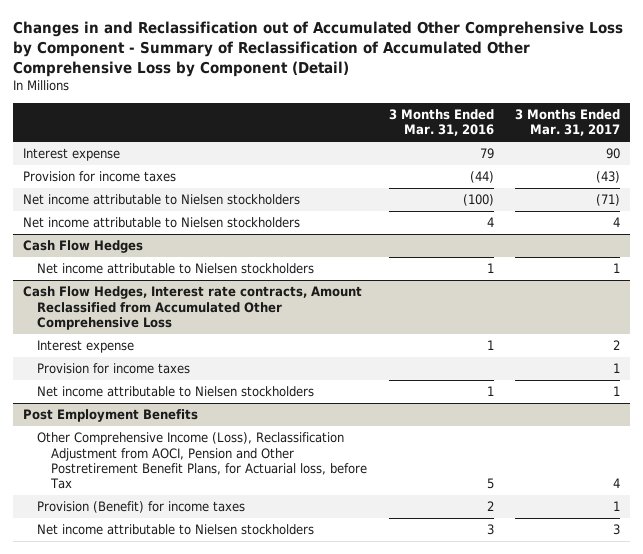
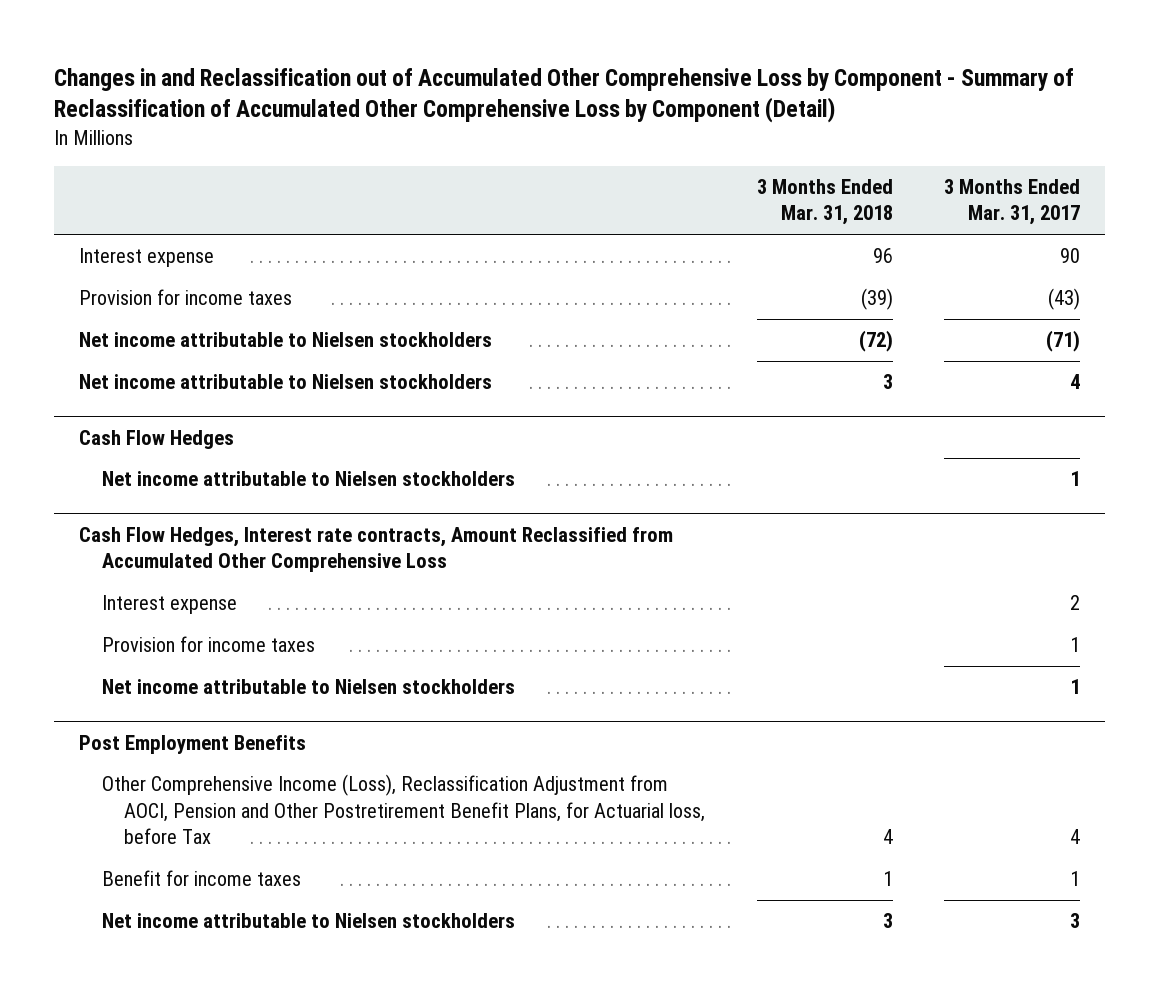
- | 3 Months Ended Mar. 31, 2016 | 3 Months Ended Mar. 31, 2017
+ | 3 Months Ended Mar. 31, 2018 | 3 Months Ended Mar. 31, 2017
@ Post Employment Benefits
- Provision (Benefit) for income taxes | 2 | 1
+ Benefit for income taxes | 1 | 1

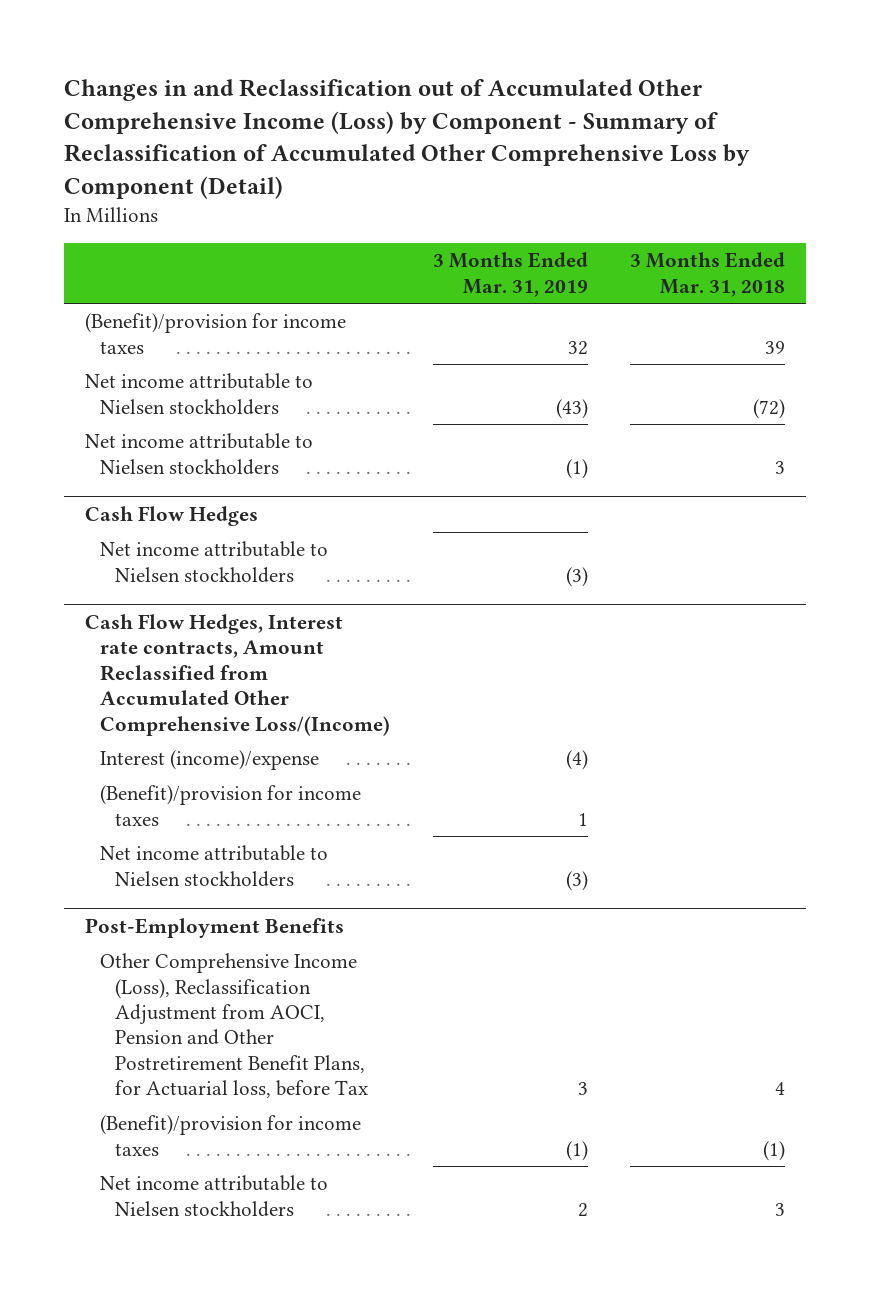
- Changes in and Reclassification out of Accumulated Other Comprehensive Loss by Component - Summary of Reclassification of Accumulated Other Comprehensive Loss by Component (Detail)
+ Changes in and Reclassification out of Accumulated Other Comprehensive Income (Loss) by Component - Summary of Reclassification of Accumulated Other Comprehensive Loss by Component (Detail)
- | 3 Months Ended Mar. 31, 2018 | 3 Months Ended Mar. 31, 2017
+ | 3 Months Ended Mar. 31, 2019 | 3 Months Ended Mar. 31, 2018
- Interest expense | 96 | 90
- Provision for income taxes | (39) | (43)
+ (Benefit)/provision for income taxes | 32 | 39
- Cash Flow Hedges, Interest rate contracts, Amount Reclassified from Accumulated Other Comprehensive Loss
- Interest expense | | 2
- Provision for income taxes | | 1
+ Cash Flow Hedges, Interest rate contracts, Amount Reclassified from Accumulated Other Comprehensive Loss/(Income)
+ Interest (income)/expense | (4) |
+ (Benefit)/provision for income taxes | 1 |
- Post Employment Benefits
+ Post-Employment Benefits
- Benefit for income taxes | 1 | 1
+ (Benefit)/provision for income taxes | (1) | (1)

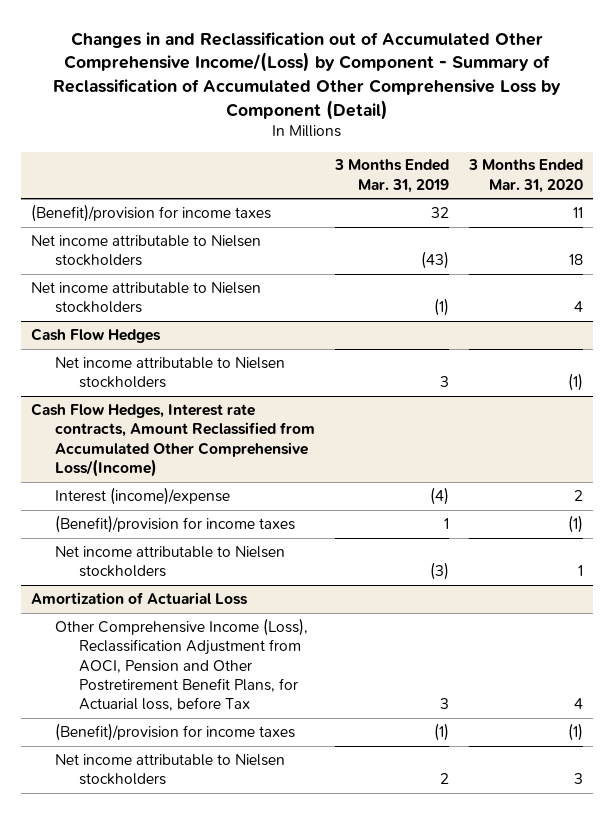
- Changes in and Reclassification out of Accumulated Other Comprehensive Income (Loss) by Component - Summary of Reclassification of Accumulated Other Comprehensive Loss by Component (Detail)
+ Changes in and Reclassification out of Accumulated Other Comprehensive Income/(Loss) by Component - Summary of Reclassification of Accumulated Other Comprehensive Loss by Component (Detail)
- | 3 Months Ended Mar. 31, 2019 | 3 Months Ended Mar. 31, 2018
+ | 3 Months Ended Mar. 31, 2019 | 3 Months Ended Mar. 31, 2020
@ Cash Flow Hedges
- Net income attributable to Nielsen stockholders | (3) |
+ Net income attributable to Nielsen stockholders | 3 | (1)
- Post-Employment Benefits
+ Amortization of Actuarial Loss

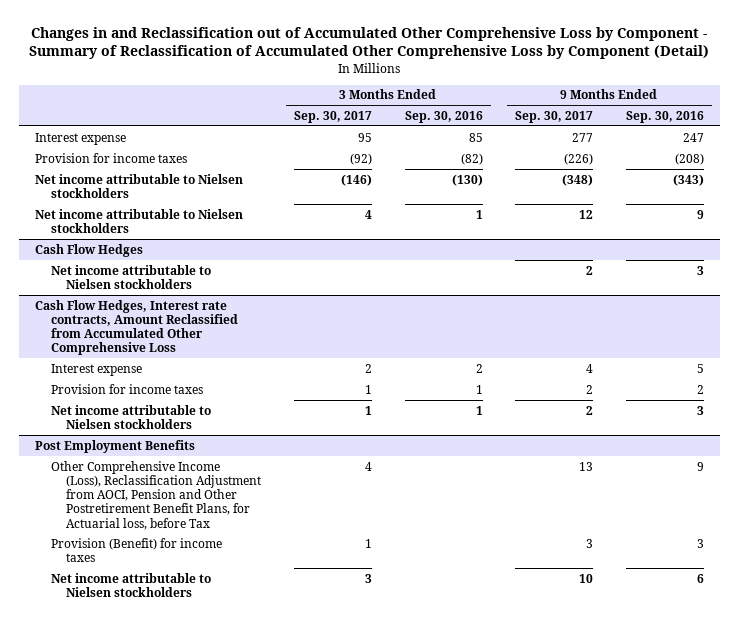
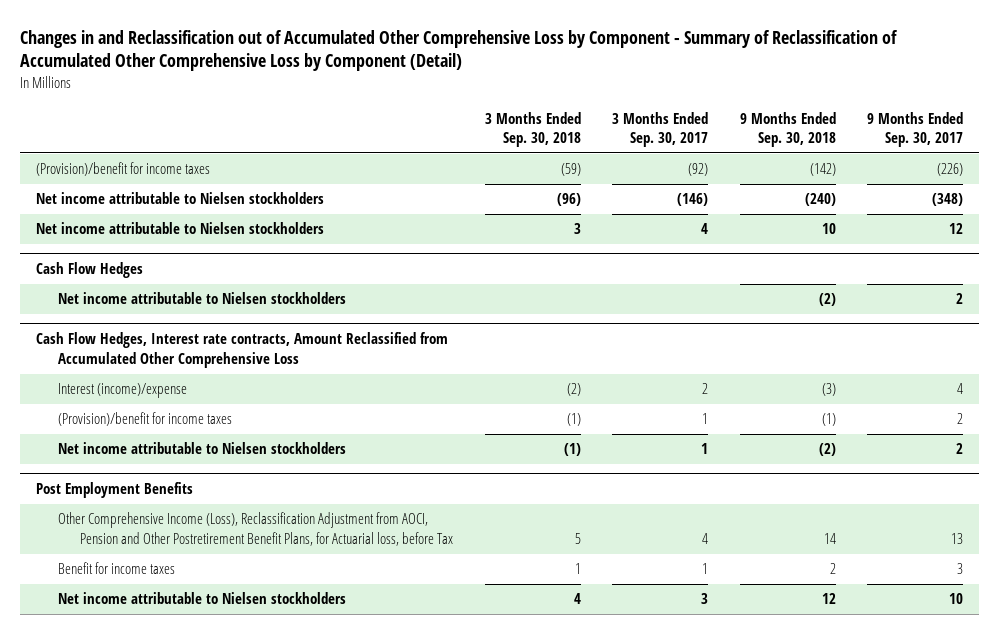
- | 3 Months Ended Sep. 30, 2017 | 3 Months Ended Sep. 30, 2016 | 9 Months Ended Sep. 30, 2017 | 9 Months Ended Sep. 30, 2016
+ | 3 Months Ended Sep. 30, 2018 | 3 Months Ended Sep. 30, 2017 | 9 Months Ended Sep. 30, 2018 | 9 Months Ended Sep. 30, 2017
- Interest expense | 95 | 85 | 277 | 247
- Provision for income taxes | (92) | (82) | (226) | (208)
+ (Provision)/benefit for income taxes | (59) | (92) | (142) | (226)
@ Cash Flow Hedges, Interest rate contracts, Amount Reclassified from Accumulated Other Comprehensive Loss
- Interest expense | 2 | 2 | 4 | 5
- Provision for income taxes | 1 | 1 | 2 | 2
+ Interest (income)/expense | (2) | 2 | (3) | 4
+ (Provision)/benefit for income taxes | (1) | 1 | (1) | 2
@ Post Employment Benefits
- Provision (Benefit) for income taxes | 1 | | 3 | 3
+ Benefit for income taxes | 1 | 1 | 2 | 3

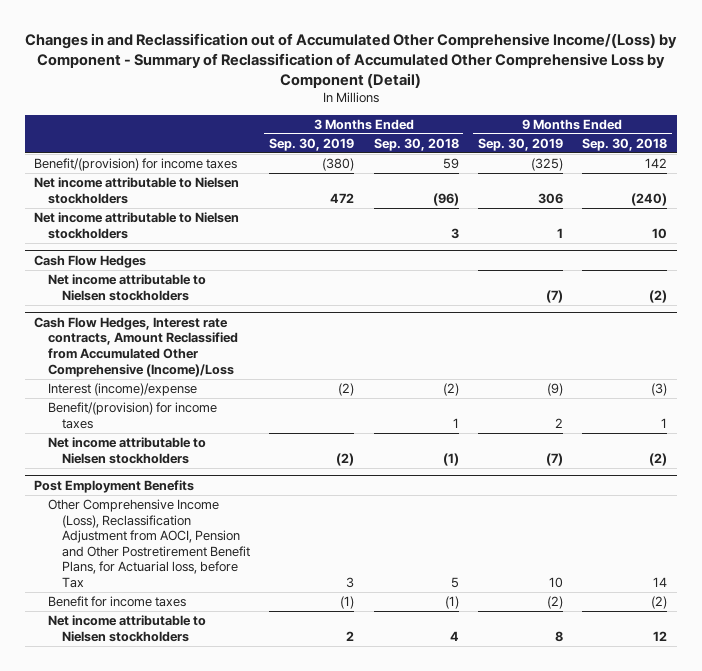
- Changes in and Reclassification out of Accumulated Other Comprehensive Loss by Component - Summary of Reclassification of Accumulated Other Comprehensive Loss by Component (Detail)
+ Changes in and Reclassification out of Accumulated Other Comprehensive Income/(Loss) by Component - Summary of Reclassification of Accumulated Other Comprehensive Loss by Component (Detail)
- | 3 Months Ended Sep. 30, 2018 | 3 Months Ended Sep. 30, 2017 | 9 Months Ended Sep. 30, 2018 | 9 Months Ended Sep. 30, 2017
+ | 3 Months Ended Sep. 30, 2019 | 3 Months Ended Sep. 30, 2018 | 9 Months Ended Sep. 30, 2019 | 9 Months Ended Sep. 30, 2018
- (Provision)/benefit for income taxes | (59) | (92) | (142) | (226)
+ Benefit/(provision) for income taxes | (380) | 59 | (325) | 142
- Cash Flow Hedges, Interest rate contracts, Amount Reclassified from Accumulated Other Comprehensive Loss
+ Cash Flow Hedges, Interest rate contracts, Amount Reclassified from Accumulated Other Comprehensive (Income)/Loss
- (Provision)/benefit for income taxes | (1) | 1 | (1) | 2
+ Benefit/(provision) for income taxes | | 1 | 2 | 1
@ Post Employment Benefits
- Benefit for income taxes | 1 | 1 | 2 | 3
+ Benefit for income taxes | (1) | (1) | (2) | (2)

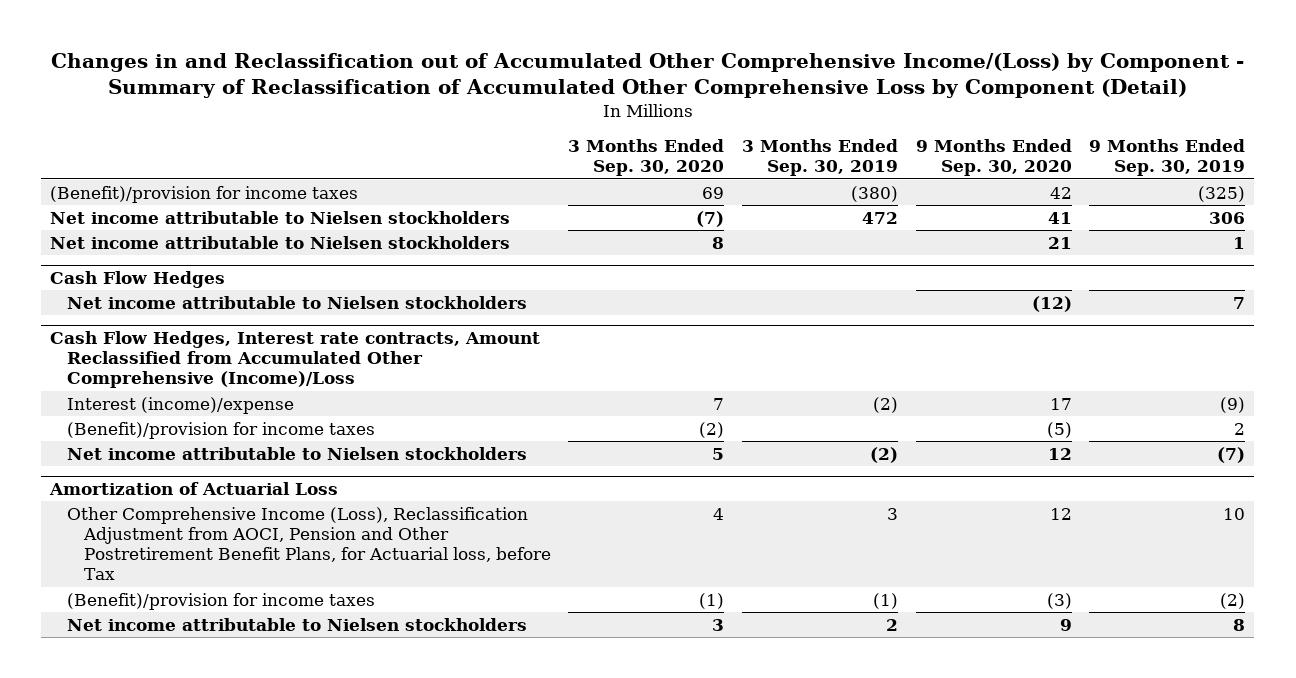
- | 3 Months Ended Sep. 30, 2019 | 3 Months Ended Sep. 30, 2018 | 9 Months Ended Sep. 30, 2019 | 9 Months Ended Sep. 30, 2018
+ | 3 Months Ended Sep. 30, 2020 | 3 Months Ended Sep. 30, 2019 | 9 Months Ended Sep. 30, 2020 | 9 Months Ended Sep. 30, 2019
- Benefit/(provision) for income taxes | (380) | 59 | (325) | 142
+ (Benefit)/provision for income taxes | 69 | (380) | 42 | (325)
@ Cash Flow Hedges
- Net income attributable to Nielsen stockholders | | | (7) | (2)
+ Net income attributable to Nielsen stockholders | | | (12) | 7
@ Cash Flow Hedges, Interest rate contracts, Amount Reclassified from Accumulated Other Comprehensive (Income)/Loss
- Benefit/(provision) for income taxes | | 1 | 2 | 1
+ (Benefit)/provision for income taxes | (2) | | (5) | 2
- Post Employment Benefits
+ Amortization of Actuarial Loss
- Benefit for income taxes | (1) | (1) | (2) | (2)
+ (Benefit)/provision for income taxes | (1) | (1) | (3) | (2)

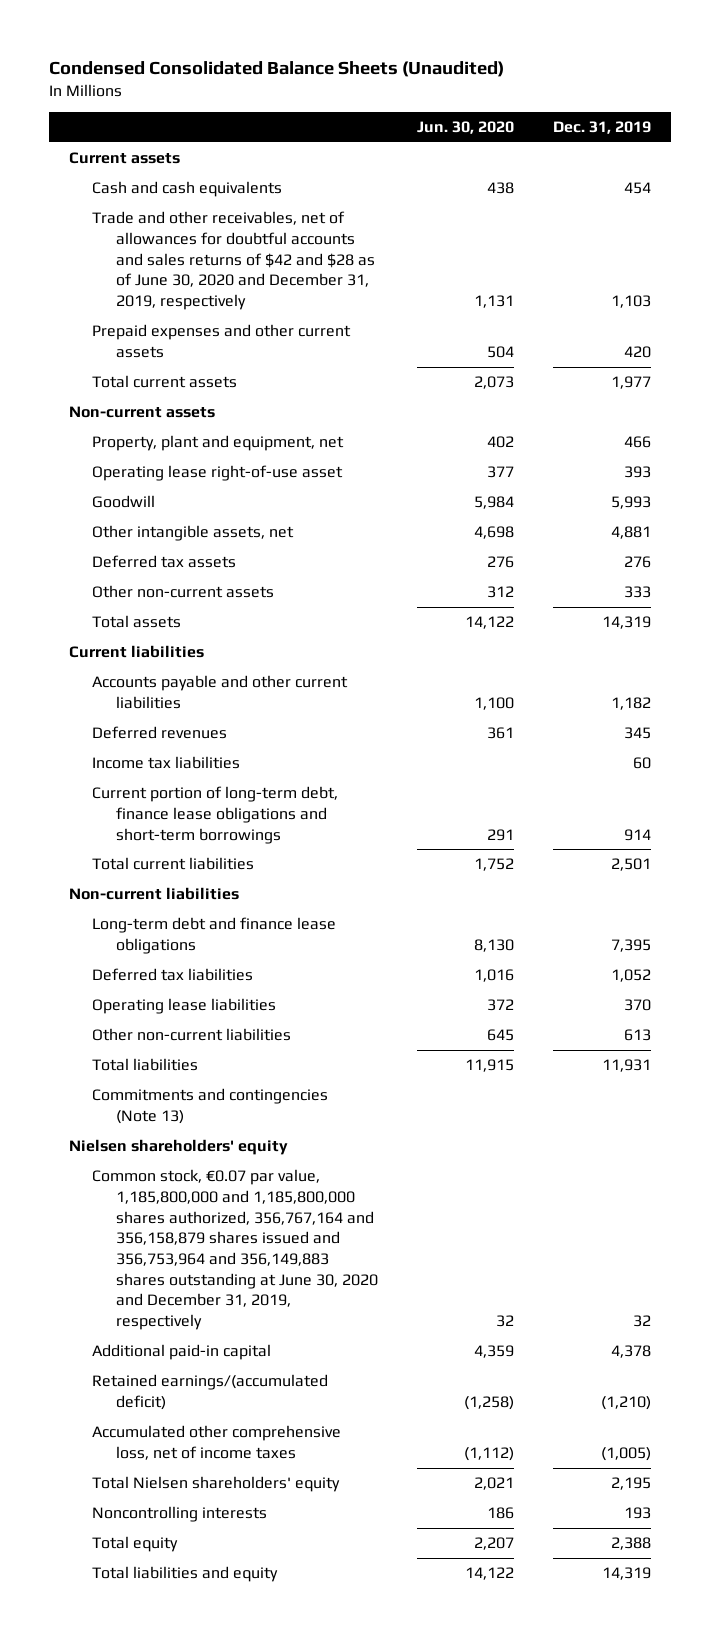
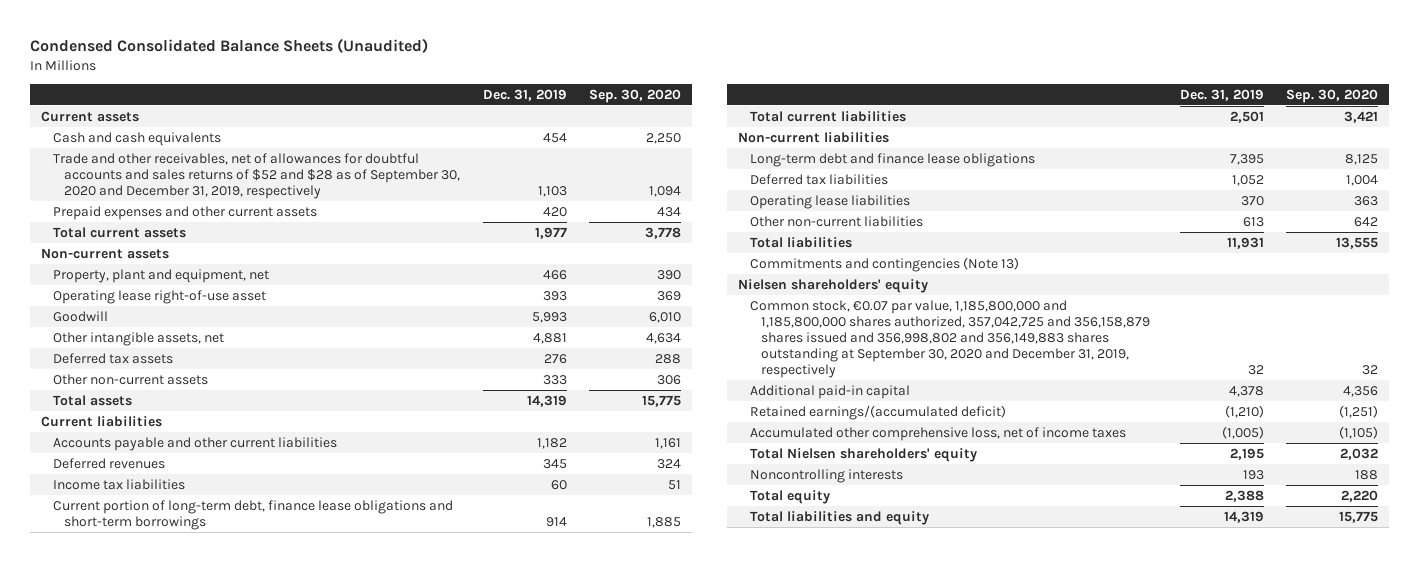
- | Jun. 30, 2020 | Dec. 31, 2019
+ | Dec. 31, 2019 | Sep. 30, 2020
- Trade and other receivables, net of allowances for doubtful accounts and sales returns of $42 and $28 as of June 30, 2020 and December 31, 2019, respectively | 1,131 | 1,103
+ Trade and other receivables, net of allowances for doubtful accounts and sales returns of $52 and $28 as of September 30, 2020 and December 31, 2019, respectively | 1,103 | 1,094
- Common stock, €0.07 par value, 1,185,800,000 and 1,185,800,000 shares authorized, 356,767,164 and 356,158,879 shares issued and 356,753,964 and 356,149,883 shares outstanding at June 30, 2020 and December 31, 2019, respectively | 32 | 32
+ Common stock, €0.07 par value, 1,185,800,000 and 1,185,800,000 shares authorized, 357,042,725 and 356,158,879 shares issued and 356,998,802 and 356,149,883 shares outstanding at September 30, 2020 and December 31, 2019, respectively | 32 | 32

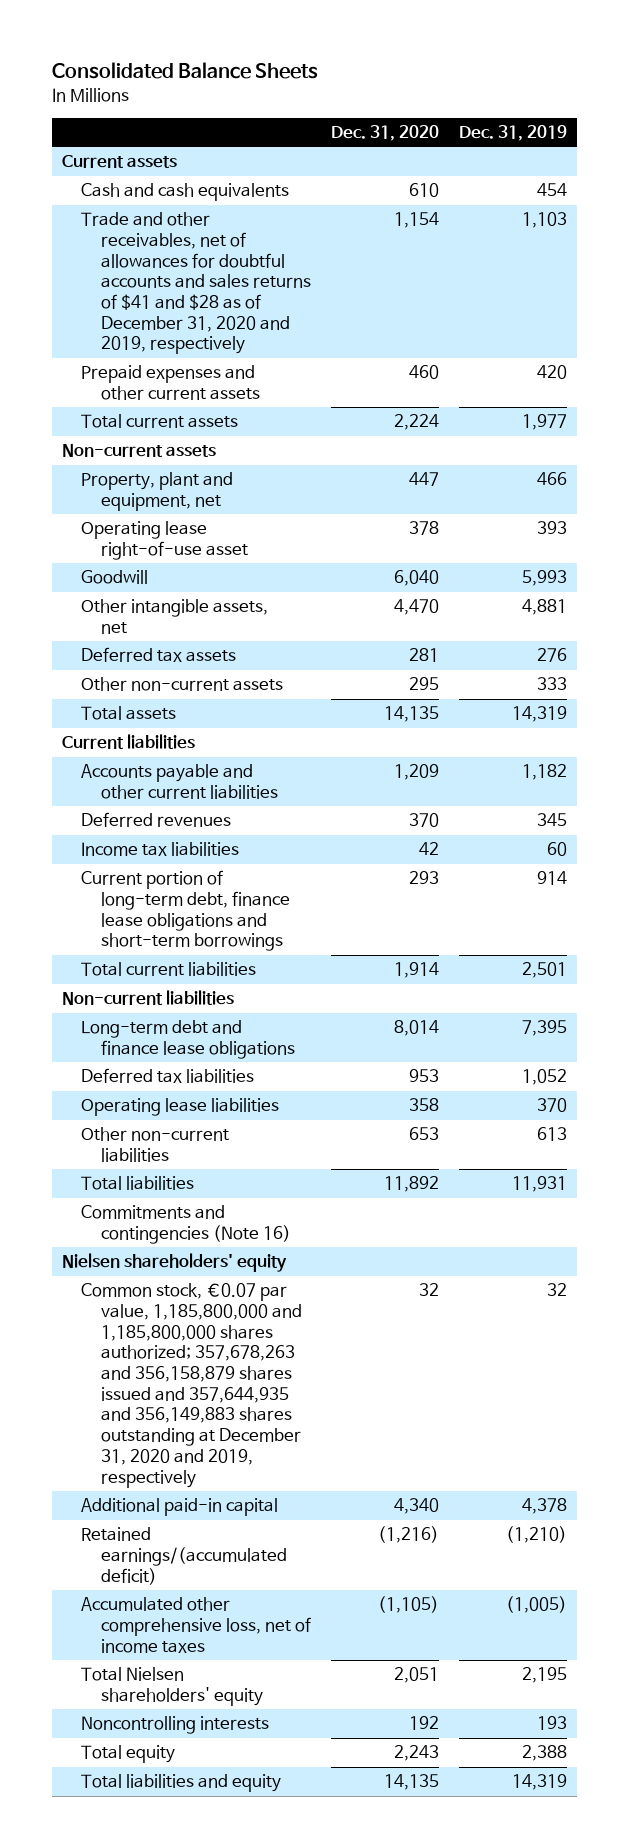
- Condensed Consolidated Balance Sheets (Unaudited)
+ Consolidated Balance Sheets
- | Dec. 31, 2019 | Sep. 30, 2020
+ | Dec. 31, 2020 | Dec. 31, 2019
- Trade and other receivables, net of allowances for doubtful accounts and sales returns of $52 and $28 as of September 30, 2020 and December 31, 2019, respectively | 1,103 | 1,094
+ Trade and other receivables, net of allowances for doubtful accounts and sales returns of $41 and $28 as of December 31, 2020 and 2019, respectively | 1,154 | 1,103
- Commitments and contingencies (Note 13)
+ Commitments and contingencies (Note 16)
- Common stock, €0.07 par value, 1,185,800,000 and 1,185,800,000 shares authorized, 357,042,725 and 356,158,879 shares issued and 356,998,802 and 356,149,883 shares outstanding at September 30, 2020 and December 31, 2019, respectively | 32 | 32
+ Common stock, €0.07 par value, 1,185,800,000 and 1,185,800,000 shares authorized; 357,678,263 and 356,158,879 shares issued and 357,644,935 and 356,149,883 shares outstanding at December 31, 2020 and 2019, respectively | 32 | 32

